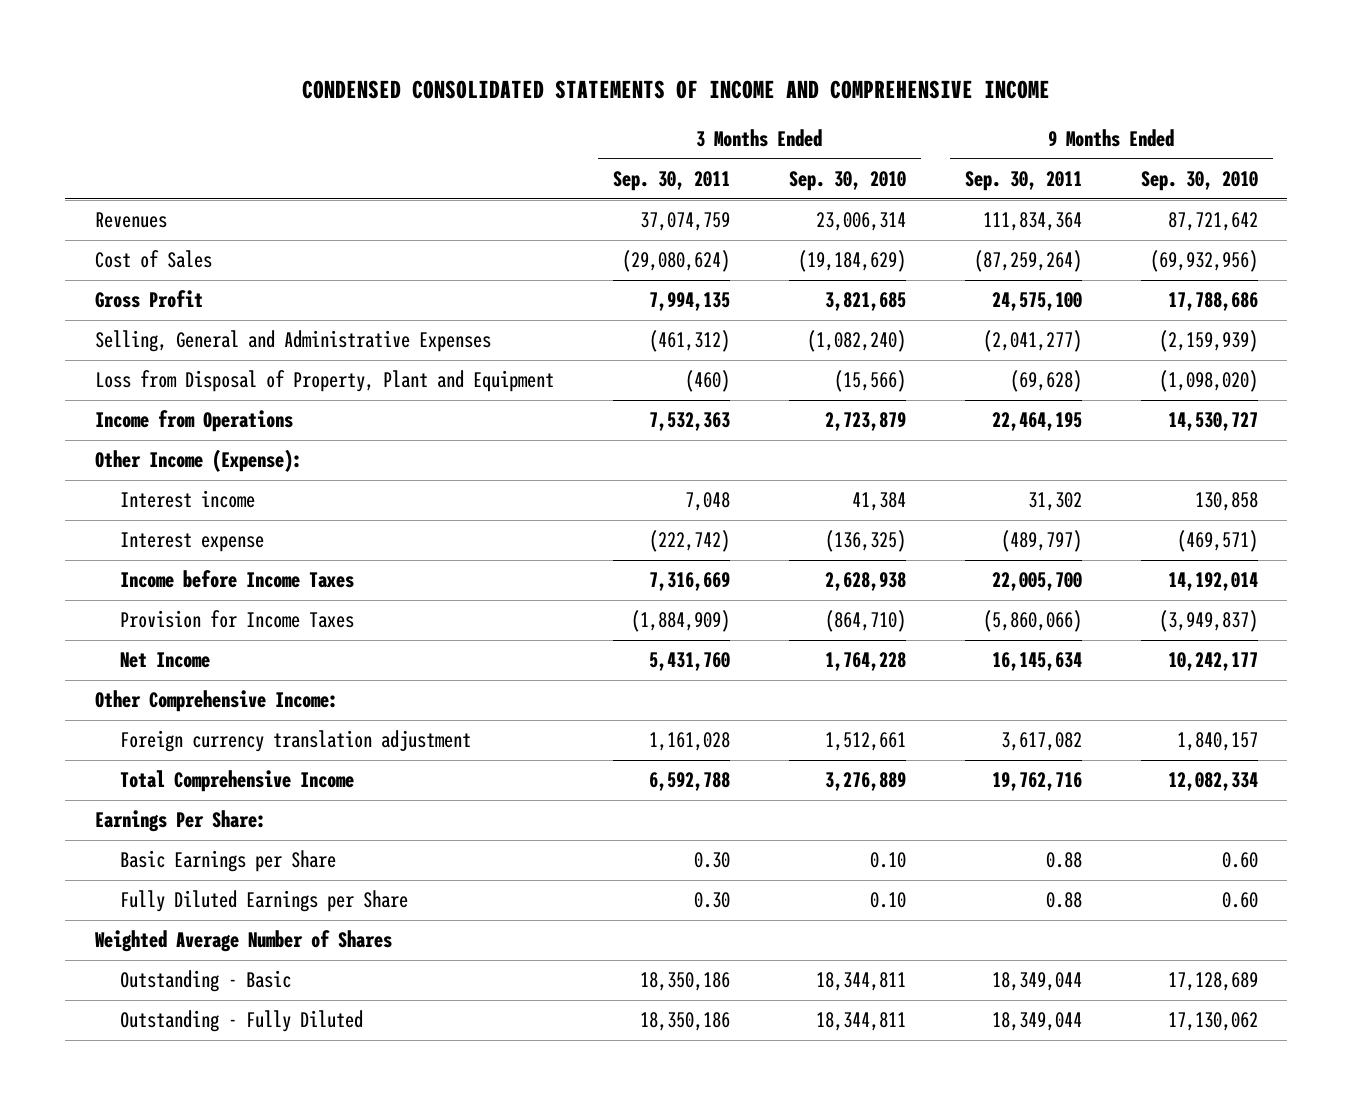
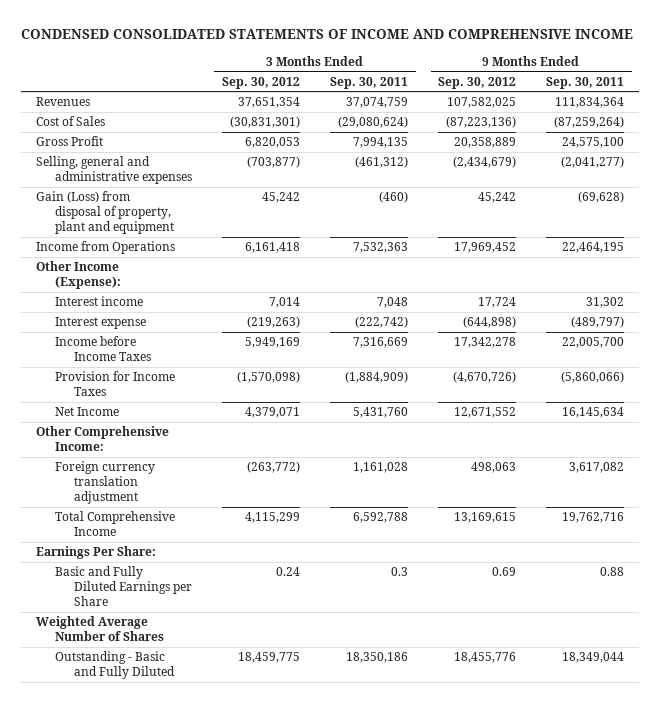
- | 3 Months Ended Sep. 30, 2011 | 3 Months Ended Sep. 30, 2010 | 9 Months Ended Sep. 30, 2011 | 9 Months Ended Sep. 30, 2010
+ | 3 Months Ended Sep. 30, 2012 | 3 Months Ended Sep. 30, 2011 | 9 Months Ended Sep. 30, 2012 | 9 Months Ended Sep. 30, 2011
- Selling, General and Administrative Expenses | (461,312) | (1,082,240) | (2,041,277) | (2,159,939)
- Loss from Disposal of Property, Plant and Equipment | (460) | (15,566) | (69,628) | (1,098,020)
+ Selling, general and administrative expenses | (703,877) | (461,312) | (2,434,679) | (2,041,277)
+ Gain (Loss) from disposal of property, plant and equipment | 45,242 | (460) | 45,242 | (69,628)
- Basic Earnings per Share | 0.30 | 0.10 | 0.88 | 0.60
- Fully Diluted Earnings per Share | 0.30 | 0.10 | 0.88 | 0.60
+ Basic and Fully Diluted Earnings per Share | 0.24 | 0.3 | 0.69 | 0.88
- Outstanding - Basic | 18,350,186 | 18,344,811 | 18,349,044 | 17,128,689
- Outstanding - Fully Diluted | 18,350,186 | 18,344,811 | 18,349,044 | 17,130,062
+ Outstanding - Basic and Fully Diluted | 18,459,775 | 18,350,186 | 18,455,776 | 18,349,044

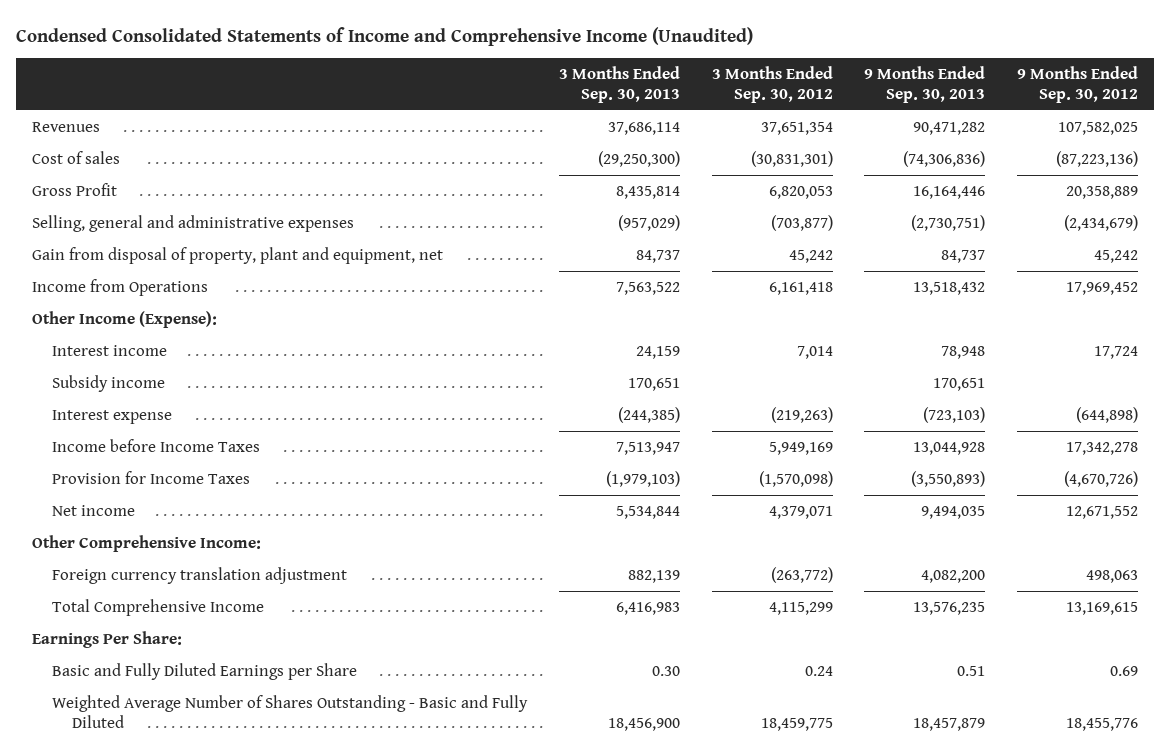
- CONDENSED CONSOLIDATED STATEMENTS OF INCOME AND COMPREHENSIVE INCOME
+ Condensed Consolidated Statements of Income and Comprehensive Income (Unaudited)
- | 3 Months Ended Sep. 30, 2012 | 3 Months Ended Sep. 30, 2011 | 9 Months Ended Sep. 30, 2012 | 9 Months Ended Sep. 30, 2011
+ | 3 Months Ended Sep. 30, 2013 | 3 Months Ended Sep. 30, 2012 | 9 Months Ended Sep. 30, 2013 | 9 Months Ended Sep. 30, 2012
- Cost of Sales | (30,831,301) | (29,080,624) | (87,223,136) | (87,259,264)
+ Cost of sales | (29,250,300) | (30,831,301) | (74,306,836) | (87,223,136)
- Gain (Loss) from disposal of property, plant and equipment | 45,242 | (460) | 45,242 | (69,628)
+ Gain from disposal of property, plant and equipment, net | 84,737 | 45,242 | 84,737 | 45,242
+ Subsidy income | 170,651 | | 170,651 |
- Net Income | 4,379,071 | 5,431,760 | 12,671,552 | 16,145,634
+ Net income | 5,534,844 | 4,379,071 | 9,494,035 | 12,671,552
- Weighted Average Number of Shares
- Outstanding - Basic and Fully Diluted | 18,459,775 | 18,350,186 | 18,455,776 | 18,349,044
+ Weighted Average Number of Shares Outstanding - Basic and Fully Diluted | 18,456,900 | 18,459,775 | 18,457,879 | 18,455,776

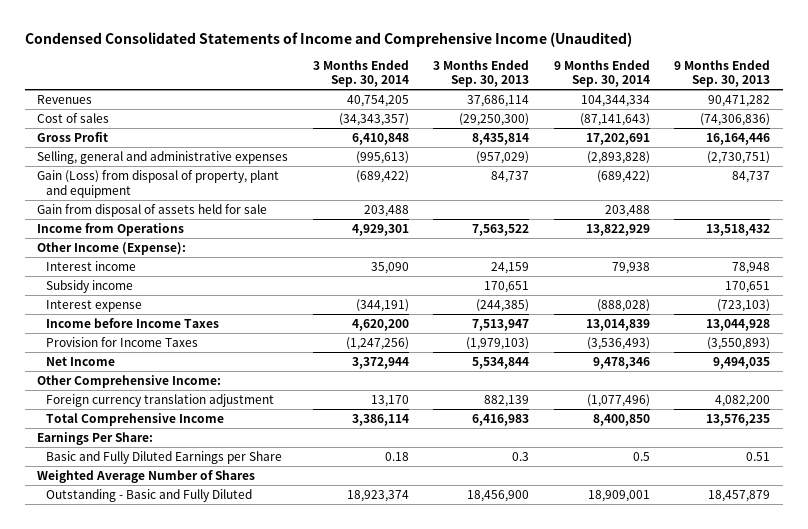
- | 3 Months Ended Sep. 30, 2013 | 3 Months Ended Sep. 30, 2012 | 9 Months Ended Sep. 30, 2013 | 9 Months Ended Sep. 30, 2012
+ | 3 Months Ended Sep. 30, 2014 | 3 Months Ended Sep. 30, 2013 | 9 Months Ended Sep. 30, 2014 | 9 Months Ended Sep. 30, 2013
- Gain from disposal of property, plant and equipment, net | 84,737 | 45,242 | 84,737 | 45,242
+ Gain (Loss) from disposal of property, plant and equipment | (689,422) | 84,737 | (689,422) | 84,737
+ Gain from disposal of assets held for sale | 203,488 | | 203,488 |
- Net income | 5,534,844 | 4,379,071 | 9,494,035 | 12,671,552
+ Net Income | 3,372,944 | 5,534,844 | 9,478,346 | 9,494,035
- Basic and Fully Diluted Earnings per Share | 0.30 | 0.24 | 0.51 | 0.69
- Weighted Average Number of Shares Outstanding - Basic and Fully Diluted | 18,456,900 | 18,459,775 | 18,457,879 | 18,455,776
+ Basic and Fully Diluted Earnings per Share | 0.18 | 0.3 | 0.5 | 0.51
+ Weighted Average Number of Shares
+ Outstanding - Basic and Fully Diluted | 18,923,374 | 18,456,900 | 18,909,001 | 18,457,879

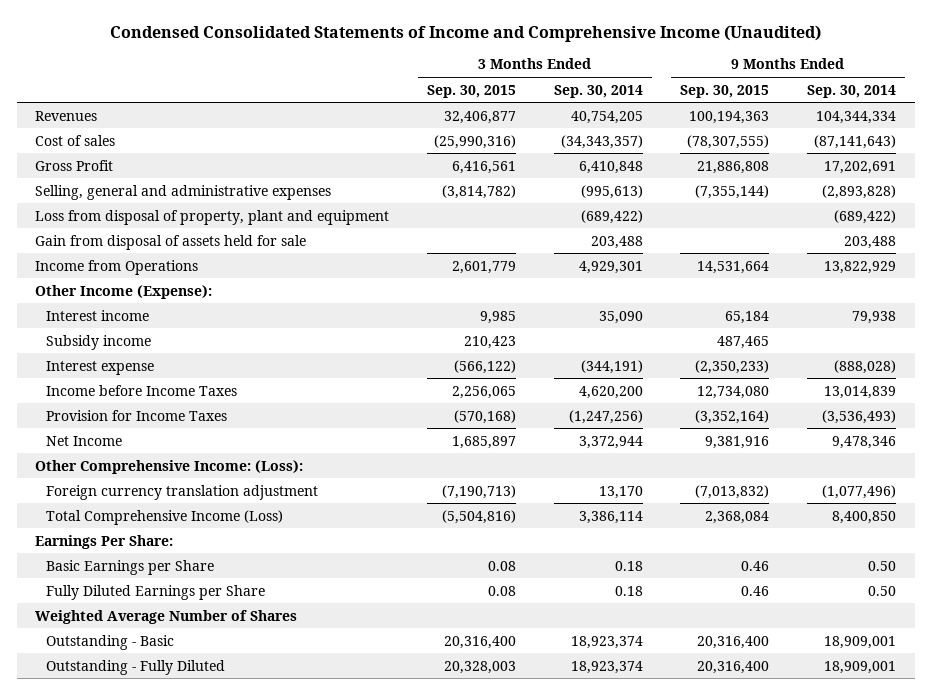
- | 3 Months Ended Sep. 30, 2014 | 3 Months Ended Sep. 30, 2013 | 9 Months Ended Sep. 30, 2014 | 9 Months Ended Sep. 30, 2013
+ | 3 Months Ended Sep. 30, 2015 | 3 Months Ended Sep. 30, 2014 | 9 Months Ended Sep. 30, 2015 | 9 Months Ended Sep. 30, 2014
- Gain (Loss) from disposal of property, plant and equipment | (689,422) | 84,737 | (689,422) | 84,737
+ Loss from disposal of property, plant and equipment | | (689,422) | | (689,422)
- Other Comprehensive Income:
+ Other Comprehensive Income: (Loss):
- Total Comprehensive Income | 3,386,114 | 6,416,983 | 8,400,850 | 13,576,235
+ Total Comprehensive Income (Loss) | (5,504,816) | 3,386,114 | 2,368,084 | 8,400,850
- Basic and Fully Diluted Earnings per Share | 0.18 | 0.3 | 0.5 | 0.51
+ Basic Earnings per Share | 0.08 | 0.18 | 0.46 | 0.50
+ Fully Diluted Earnings per Share | 0.08 | 0.18 | 0.46 | 0.50
- Outstanding - Basic and Fully Diluted | 18,923,374 | 18,456,900 | 18,909,001 | 18,457,879
+ Outstanding - Basic | 20,316,400 | 18,923,374 | 20,316,400 | 18,909,001
+ Outstanding - Fully Diluted | 20,328,003 | 18,923,374 | 20,316,400 | 18,909,001

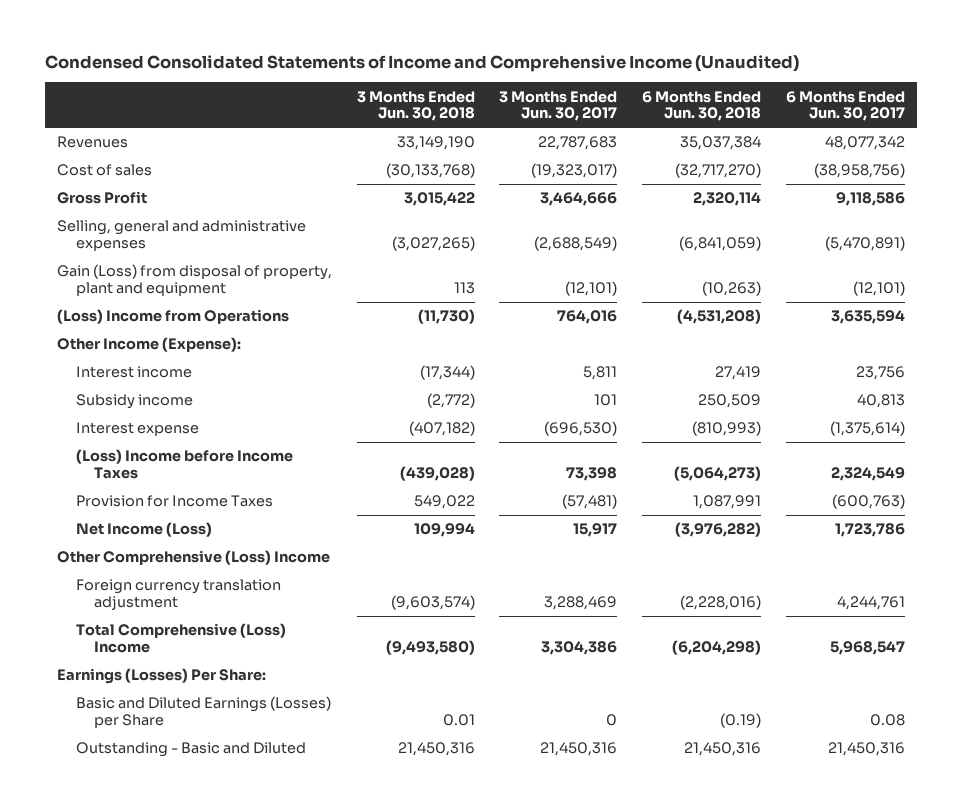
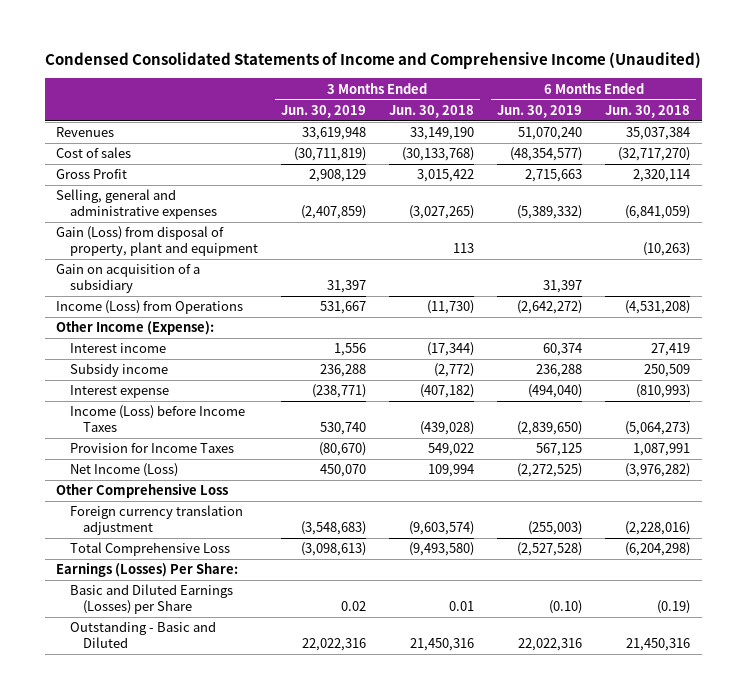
- | 3 Months Ended Jun. 30, 2018 | 3 Months Ended Jun. 30, 2017 | 6 Months Ended Jun. 30, 2018 | 6 Months Ended Jun. 30, 2017
+ | 3 Months Ended Jun. 30, 2019 | 3 Months Ended Jun. 30, 2018 | 6 Months Ended Jun. 30, 2019 | 6 Months Ended Jun. 30, 2018
- (Loss) Income from Operations | (11,730) | 764,016 | (4,531,208) | 3,635,594
+ Gain on acquisition of a subsidiary | 31,397 | | 31,397 |
+ Income (Loss) from Operations | 531,667 | (11,730) | (2,642,272) | (4,531,208)
- (Loss) Income before Income Taxes | (439,028) | 73,398 | (5,064,273) | 2,324,549
+ Income (Loss) before Income Taxes | 530,740 | (439,028) | (2,839,650) | (5,064,273)
- Other Comprehensive (Loss) Income
+ Other Comprehensive Loss
- Total Comprehensive (Loss) Income | (9,493,580) | 3,304,386 | (6,204,298) | 5,968,547
+ Total Comprehensive Loss | (3,098,613) | (9,493,580) | (2,527,528) | (6,204,298)

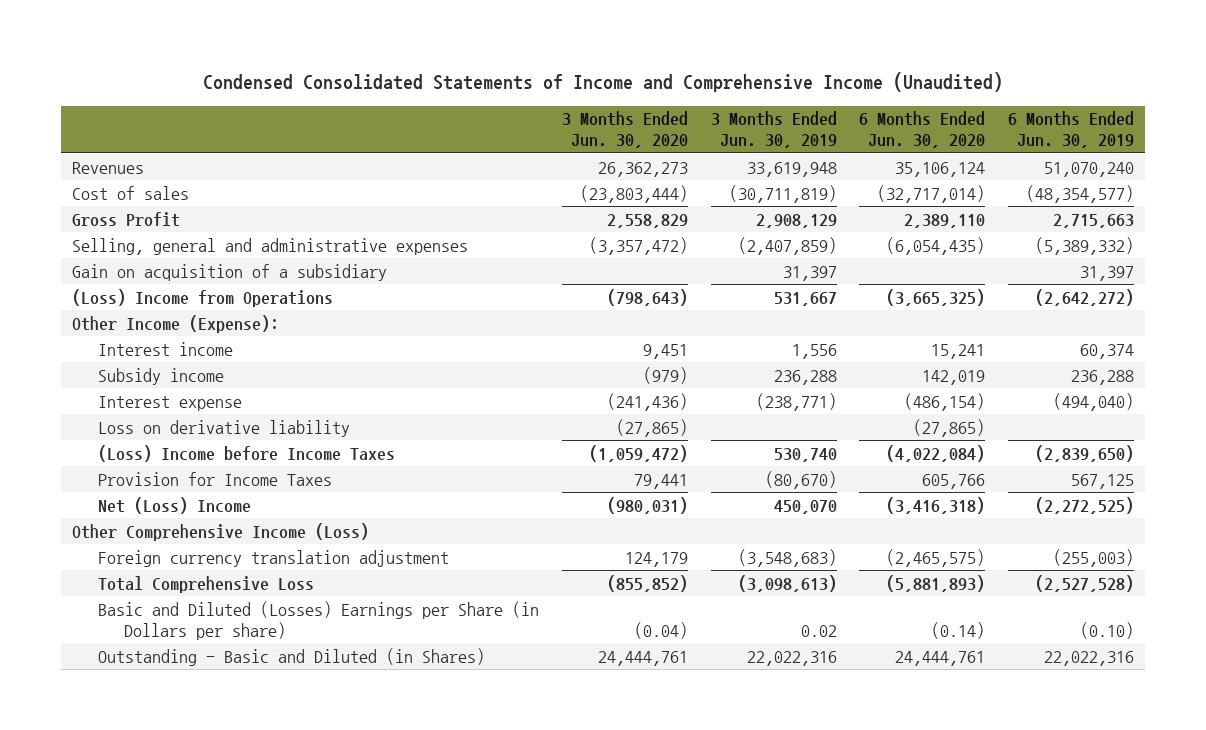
- | 3 Months Ended Jun. 30, 2019 | 3 Months Ended Jun. 30, 2018 | 6 Months Ended Jun. 30, 2019 | 6 Months Ended Jun. 30, 2018
+ | 3 Months Ended Jun. 30, 2020 | 3 Months Ended Jun. 30, 2019 | 6 Months Ended Jun. 30, 2020 | 6 Months Ended Jun. 30, 2019
- Gain (Loss) from disposal of property, plant and equipment | | 113 | | (10,263)
- Income (Loss) from Operations | 531,667 | (11,730) | (2,642,272) | (4,531,208)
+ (Loss) Income from Operations | (798,643) | 531,667 | (3,665,325) | (2,642,272)
- Income (Loss) before Income Taxes | 530,740 | (439,028) | (2,839,650) | (5,064,273)
+ Loss on derivative liability | (27,865) | | (27,865) |
+ (Loss) Income before Income Taxes | (1,059,472) | 530,740 | (4,022,084) | (2,839,650)
- Net Income (Loss) | 450,070 | 109,994 | (2,272,525) | (3,976,282)
- Other Comprehensive Loss
+ Net (Loss) Income | (980,031) | 450,070 | (3,416,318) | (2,272,525)
+ Other Comprehensive Income (Loss)
- Earnings (Losses) Per Share:
- Basic and Diluted Earnings (Losses) per Share | 0.02 | 0.01 | (0.10) | (0.19)
- Outstanding - Basic and Diluted | 22,022,316 | 21,450,316 | 22,022,316 | 21,450,316
+ Basic and Diluted (Losses) Earnings per Share (in Dollars per share) | (0.04) | 0.02 | (0.14) | (0.10)
+ Outstanding - Basic and Diluted (in Shares) | 24,444,761 | 22,022,316 | 24,444,761 | 22,022,316

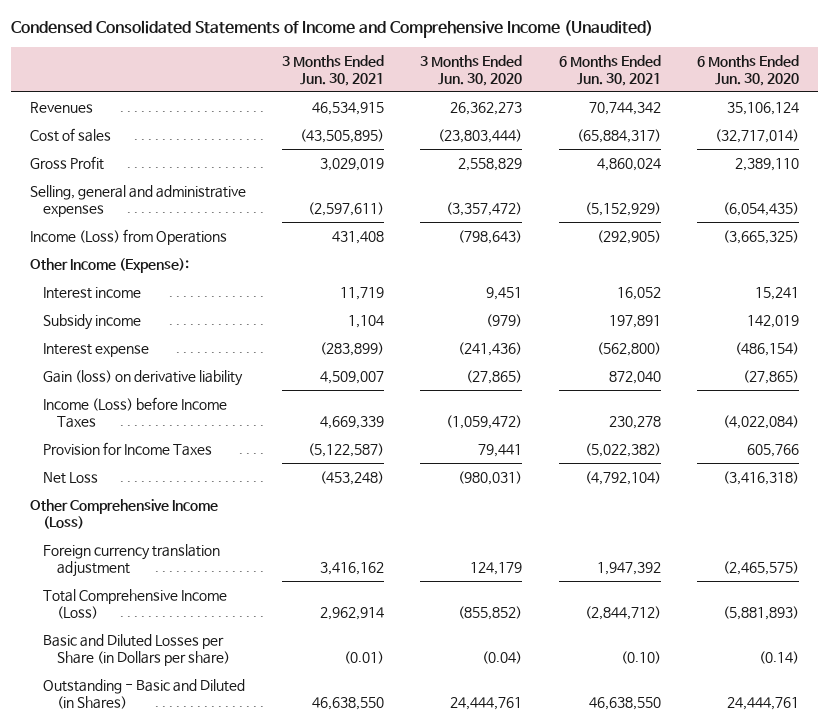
- | 3 Months Ended Jun. 30, 2020 | 3 Months Ended Jun. 30, 2019 | 6 Months Ended Jun. 30, 2020 | 6 Months Ended Jun. 30, 2019
+ | 3 Months Ended Jun. 30, 2021 | 3 Months Ended Jun. 30, 2020 | 6 Months Ended Jun. 30, 2021 | 6 Months Ended Jun. 30, 2020
- Gain on acquisition of a subsidiary | | 31,397 | | 31,397
- (Loss) Income from Operations | (798,643) | 531,667 | (3,665,325) | (2,642,272)
+ Income (Loss) from Operations | 431,408 | (798,643) | (292,905) | (3,665,325)
- Loss on derivative liability | (27,865) | | (27,865) |
- (Loss) Income before Income Taxes | (1,059,472) | 530,740 | (4,022,084) | (2,839,650)
+ Gain (loss) on derivative liability | 4,509,007 | (27,865) | 872,040 | (27,865)
+ Income (Loss) before Income Taxes | 4,669,339 | (1,059,472) | 230,278 | (4,022,084)
- Net (Loss) Income | (980,031) | 450,070 | (3,416,318) | (2,272,525)
+ Net Loss | (453,248) | (980,031) | (4,792,104) | (3,416,318)
- Total Comprehensive Loss | (855,852) | (3,098,613) | (5,881,893) | (2,527,528)
- Basic and Diluted (Losses) Earnings per Share (in Dollars per share) | (0.04) | 0.02 | (0.14) | (0.10)
+ Total Comprehensive Income (Loss) | 2,962,914 | (855,852) | (2,844,712) | (5,881,893)
+ Basic and Diluted Losses per Share (in Dollars per share) | (0.01) | (0.04) | (0.10) | (0.14)

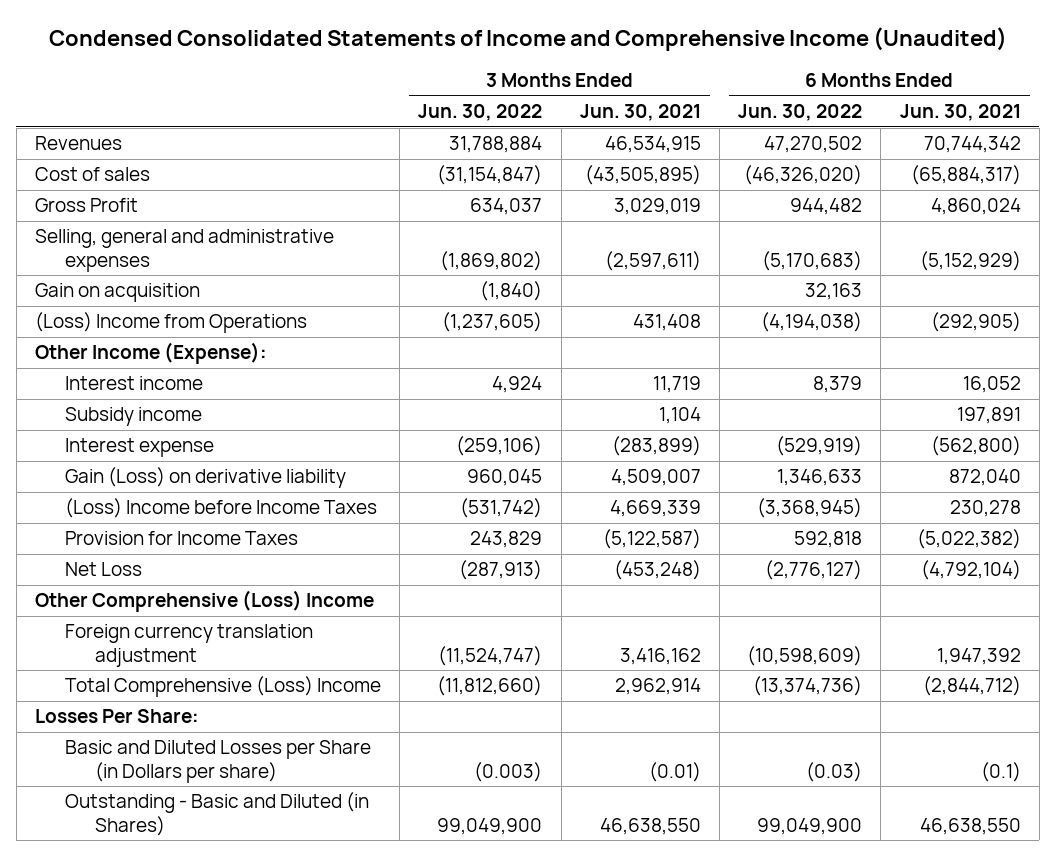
- | 3 Months Ended Jun. 30, 2021 | 3 Months Ended Jun. 30, 2020 | 6 Months Ended Jun. 30, 2021 | 6 Months Ended Jun. 30, 2020
+ | 3 Months Ended Jun. 30, 2022 | 3 Months Ended Jun. 30, 2021 | 6 Months Ended Jun. 30, 2022 | 6 Months Ended Jun. 30, 2021
- Income (Loss) from Operations | 431,408 | (798,643) | (292,905) | (3,665,325)
+ Gain on acquisition | (1,840) | | 32,163 |
+ (Loss) Income from Operations | (1,237,605) | 431,408 | (4,194,038) | (292,905)
- Gain (loss) on derivative liability | 4,509,007 | (27,865) | 872,040 | (27,865)
- Income (Loss) before Income Taxes | 4,669,339 | (1,059,472) | 230,278 | (4,022,084)
+ Gain (Loss) on derivative liability | 960,045 | 4,509,007 | 1,346,633 | 872,040
+ (Loss) Income before Income Taxes | (531,742) | 4,669,339 | (3,368,945) | 230,278
- Other Comprehensive Income (Loss)
+ Other Comprehensive (Loss) Income
- Total Comprehensive Income (Loss) | 2,962,914 | (855,852) | (2,844,712) | (5,881,893)
- Basic and Diluted Losses per Share (in Dollars per share) | (0.01) | (0.04) | (0.10) | (0.14)
+ Total Comprehensive (Loss) Income | (11,812,660) | 2,962,914 | (13,374,736) | (2,844,712)
+ Losses Per Share:
+ Basic and Diluted Losses per Share (in Dollars per share) | (0.003) | (0.01) | (0.03) | (0.1)

